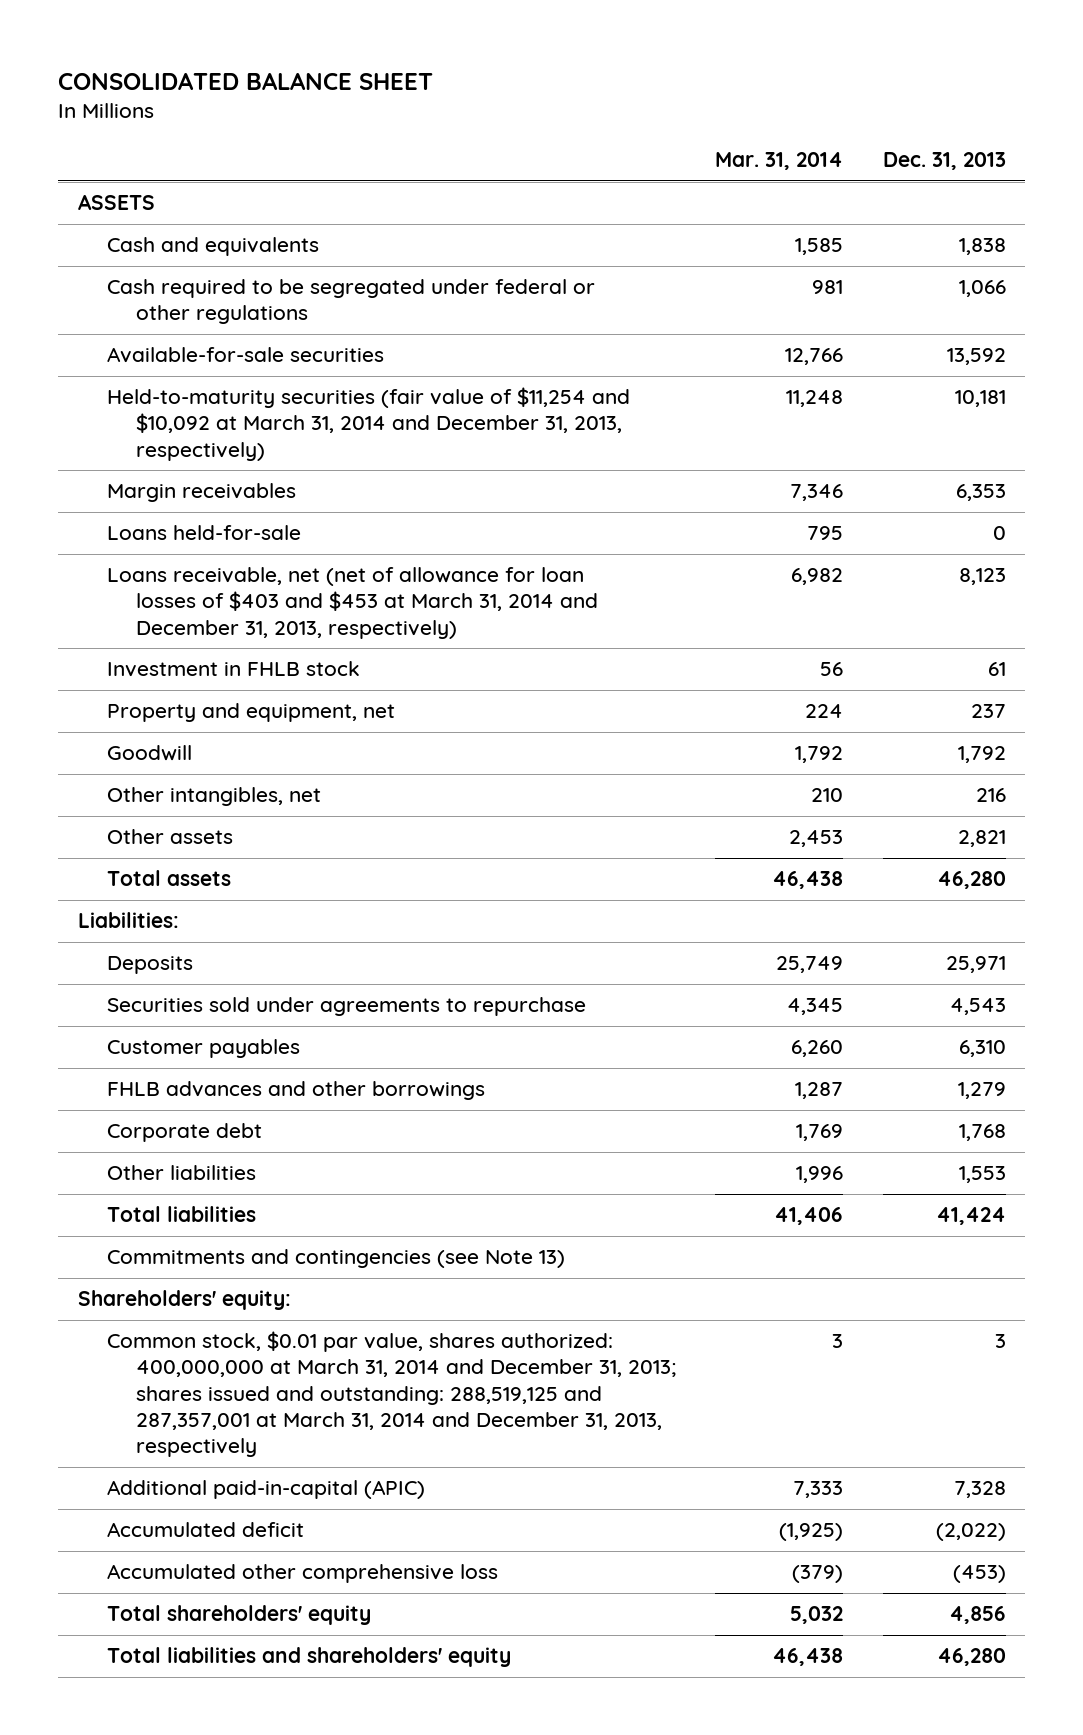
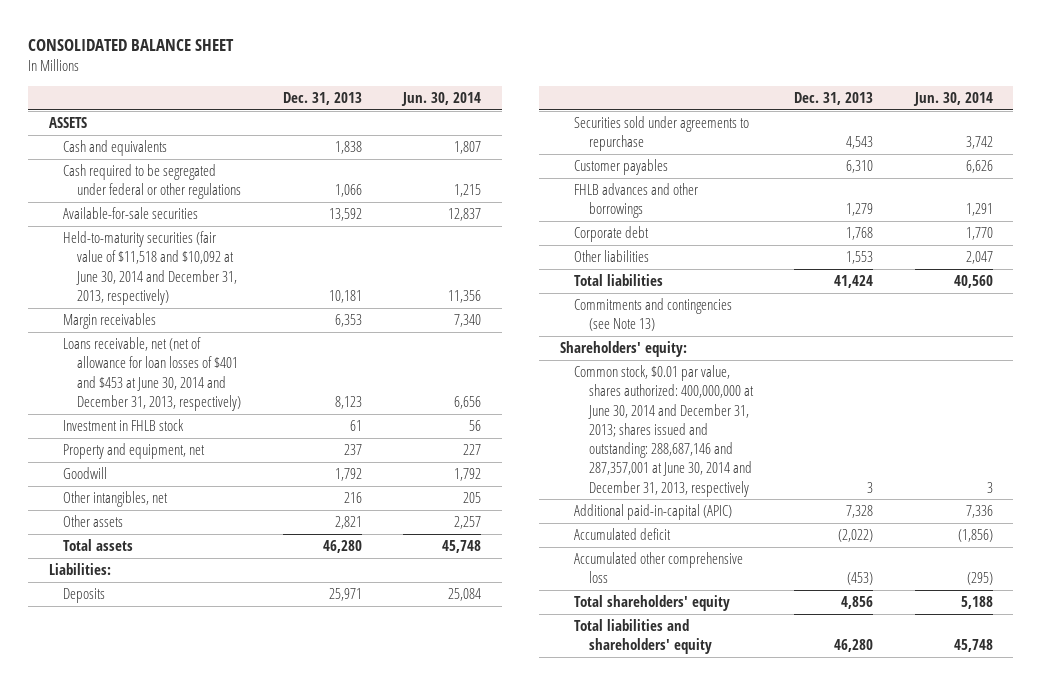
- | Mar. 31, 2014 | Dec. 31, 2013
+ | Dec. 31, 2013 | Jun. 30, 2014
- Held-to-maturity securities (fair value of $11,254 and $10,092 at March 31, 2014 and December 31, 2013, respectively) | 11,248 | 10,181
+ Held-to-maturity securities (fair value of $11,518 and $10,092 at June 30, 2014 and December 31, 2013, respectively) | 10,181 | 11,356
- Loans held-for-sale | 795 | 0
- Loans receivable, net (net of allowance for loan losses of $403 and $453 at March 31, 2014 and December 31, 2013, respectively) | 6,982 | 8,123
+ Loans receivable, net (net of allowance for loan losses of $401 and $453 at June 30, 2014 and December 31, 2013, respectively) | 8,123 | 6,656
- Common stock, $0.01 par value, shares authorized: 400,000,000 at March 31, 2014 and December 31, 2013; shares issued and outstanding: 288,519,125 and 287,357,001 at March 31, 2014 and December 31, 2013, respectively | 3 | 3
+ Common stock, $0.01 par value, shares authorized: 400,000,000 at June 30, 2014 and December 31, 2013; shares issued and outstanding: 288,687,146 and 287,357,001 at June 30, 2014 and December 31, 2013, respectively | 3 | 3

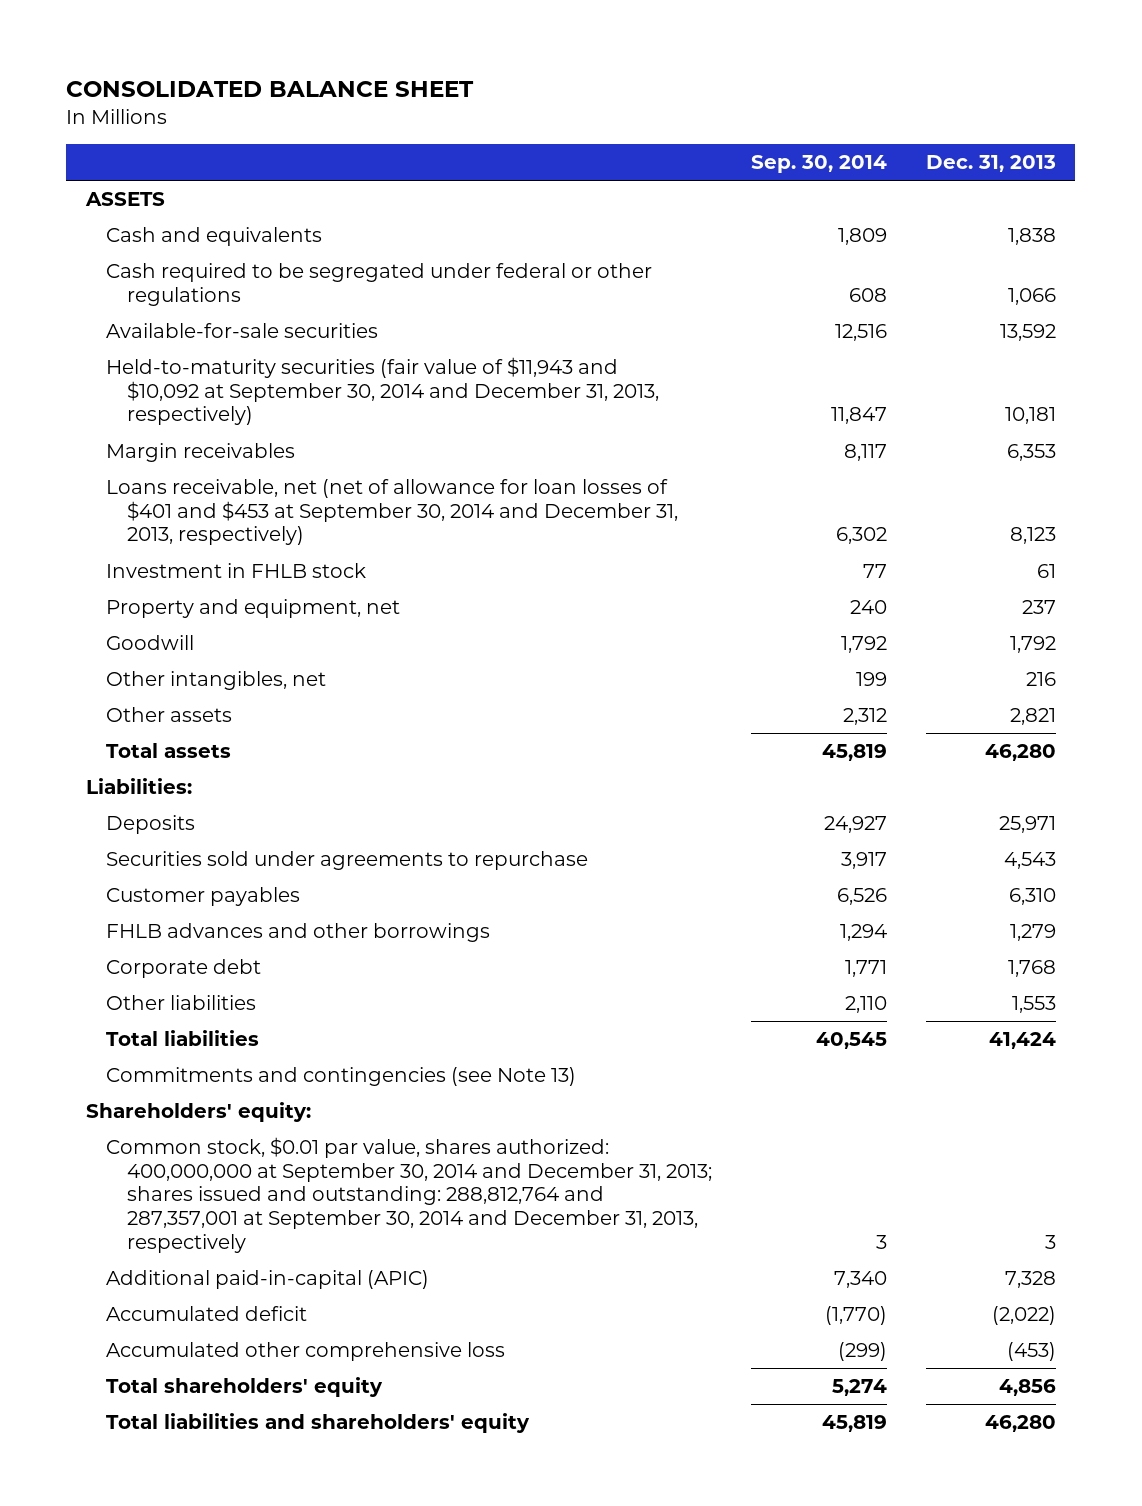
- | Dec. 31, 2013 | Jun. 30, 2014
+ | Sep. 30, 2014 | Dec. 31, 2013
- Held-to-maturity securities (fair value of $11,518 and $10,092 at June 30, 2014 and December 31, 2013, respectively) | 10,181 | 11,356
+ Held-to-maturity securities (fair value of $11,943 and $10,092 at September 30, 2014 and December 31, 2013, respectively) | 11,847 | 10,181
- Loans receivable, net (net of allowance for loan losses of $401 and $453 at June 30, 2014 and December 31, 2013, respectively) | 8,123 | 6,656
+ Loans receivable, net (net of allowance for loan losses of $401 and $453 at September 30, 2014 and December 31, 2013, respectively) | 6,302 | 8,123
- Common stock, $0.01 par value, shares authorized: 400,000,000 at June 30, 2014 and December 31, 2013; shares issued and outstanding: 288,687,146 and 287,357,001 at June 30, 2014 and December 31, 2013, respectively | 3 | 3
+ Common stock, $0.01 par value, shares authorized: 400,000,000 at September 30, 2014 and December 31, 2013; shares issued and outstanding: 288,812,764 and 287,357,001 at September 30, 2014 and December 31, 2013, respectively | 3 | 3

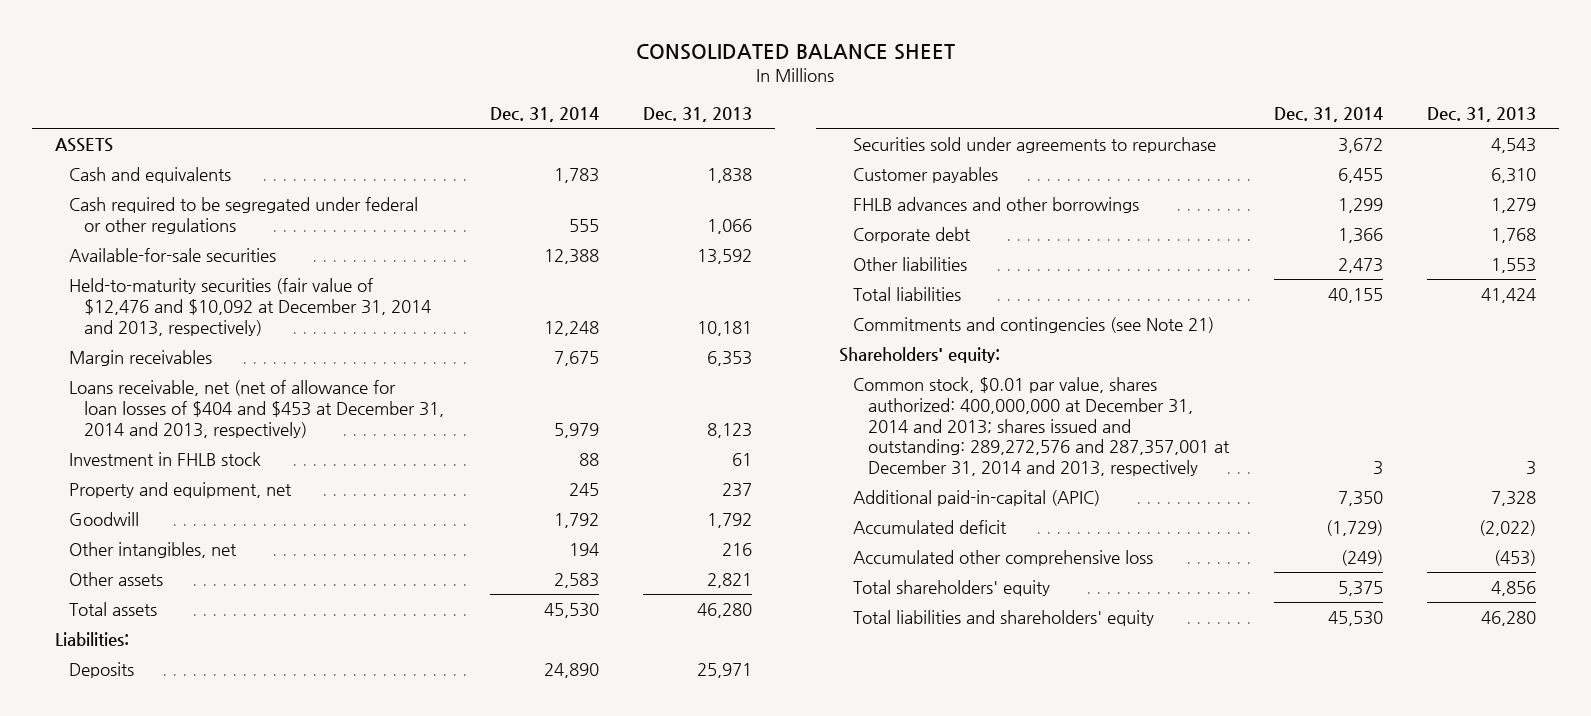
- | Sep. 30, 2014 | Dec. 31, 2013
+ | Dec. 31, 2014 | Dec. 31, 2013
- Held-to-maturity securities (fair value of $11,943 and $10,092 at September 30, 2014 and December 31, 2013, respectively) | 11,847 | 10,181
+ Held-to-maturity securities (fair value of $12,476 and $10,092 at December 31, 2014 and 2013, respectively) | 12,248 | 10,181
- Loans receivable, net (net of allowance for loan losses of $401 and $453 at September 30, 2014 and December 31, 2013, respectively) | 6,302 | 8,123
+ Loans receivable, net (net of allowance for loan losses of $404 and $453 at December 31, 2014 and 2013, respectively) | 5,979 | 8,123
- Commitments and contingencies (see Note 13)
+ Commitments and contingencies (see Note 21)
- Common stock, $0.01 par value, shares authorized: 400,000,000 at September 30, 2014 and December 31, 2013; shares issued and outstanding: 288,812,764 and 287,357,001 at September 30, 2014 and December 31, 2013, respectively | 3 | 3
+ Common stock, $0.01 par value, shares authorized: 400,000,000 at December 31, 2014 and 2013; shares issued and outstanding: 289,272,576 and 287,357,001 at December 31, 2014 and 2013, respectively | 3 | 3

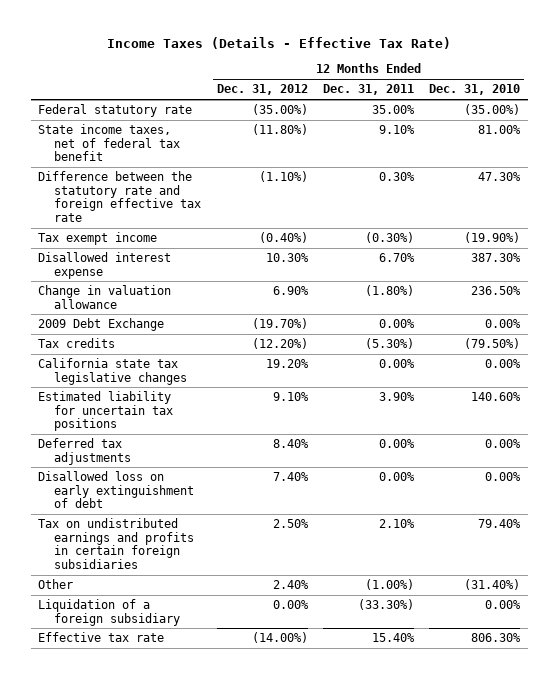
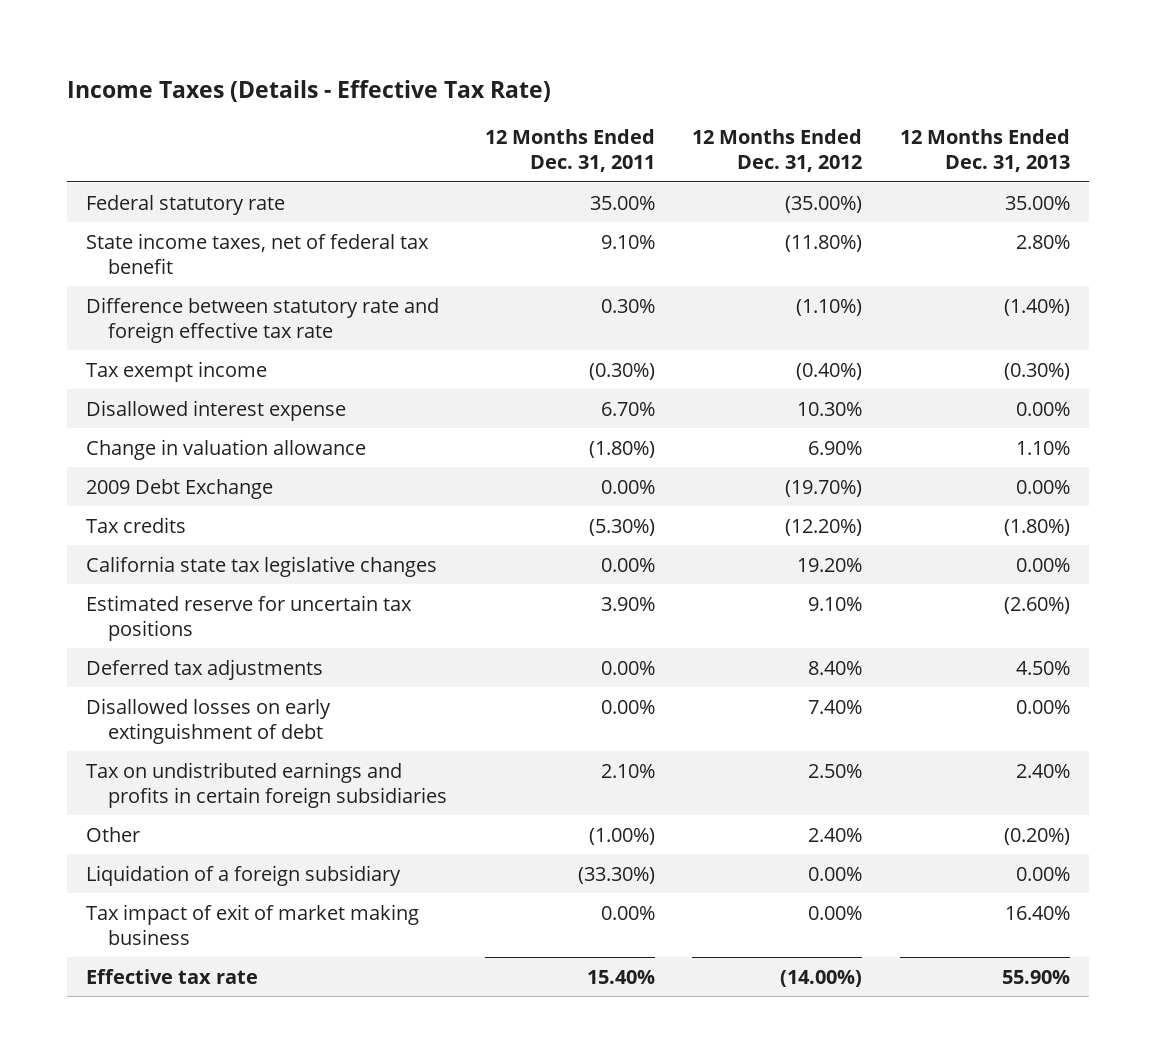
- | 12 Months Ended Dec. 31, 2012 | 12 Months Ended Dec. 31, 2011 | 12 Months Ended Dec. 31, 2010
+ | 12 Months Ended Dec. 31, 2011 | 12 Months Ended Dec. 31, 2012 | 12 Months Ended Dec. 31, 2013
- Difference between the statutory rate and foreign effective tax rate | (1.10%) | 0.30% | 47.30%
+ Difference between statutory rate and foreign effective tax rate | 0.30% | (1.10%) | (1.40%)
- Estimated liability for uncertain tax positions | 9.10% | 3.90% | 140.60%
+ Estimated reserve for uncertain tax positions | 3.90% | 9.10% | (2.60%)
- Disallowed loss on early extinguishment of debt | 7.40% | 0.00% | 0.00%
+ Disallowed losses on early extinguishment of debt | 0.00% | 7.40% | 0.00%
+ Tax impact of exit of market making business | 0.00% | 0.00% | 16.40%

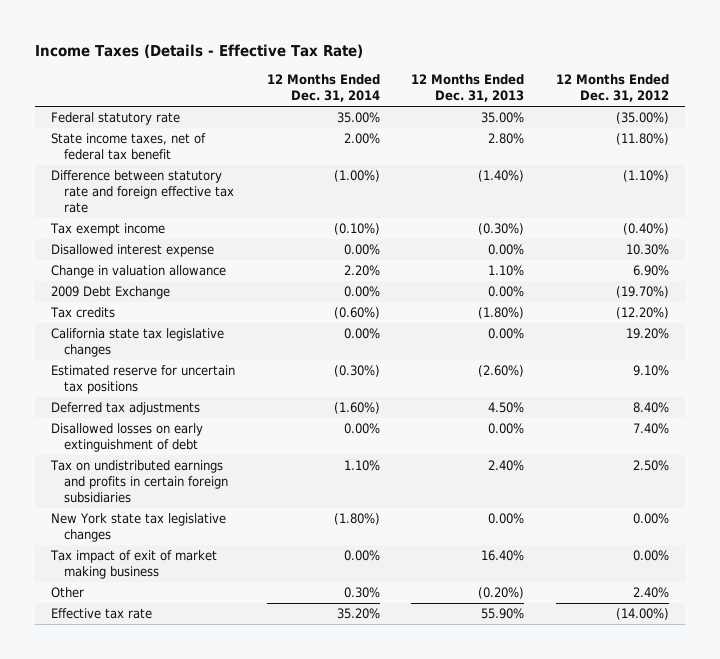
- | 12 Months Ended Dec. 31, 2011 | 12 Months Ended Dec. 31, 2012 | 12 Months Ended Dec. 31, 2013
+ | 12 Months Ended Dec. 31, 2014 | 12 Months Ended Dec. 31, 2013 | 12 Months Ended Dec. 31, 2012
- Liquidation of a foreign subsidiary | (33.30%) | 0.00% | 0.00%
+ New York state tax legislative changes | (1.80%) | 0.00% | 0.00%
moved down: Other | 0.30% | (0.20%) | 2.40%

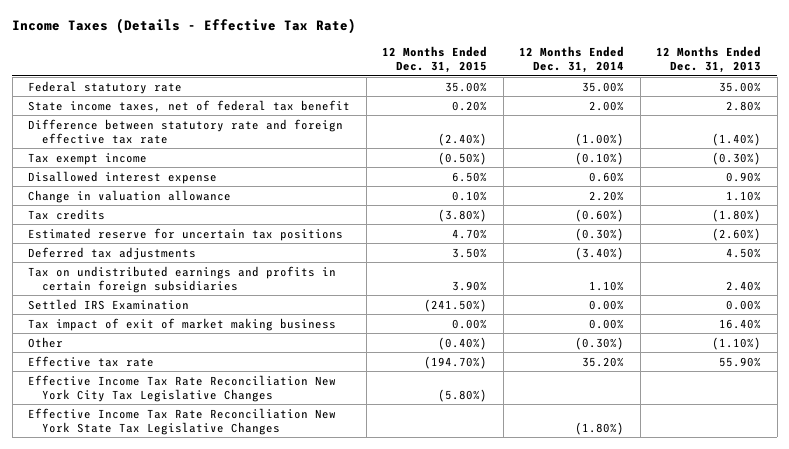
- | 12 Months Ended Dec. 31, 2014 | 12 Months Ended Dec. 31, 2013 | 12 Months Ended Dec. 31, 2012
+ | 12 Months Ended Dec. 31, 2015 | 12 Months Ended Dec. 31, 2014 | 12 Months Ended Dec. 31, 2013
- Disallowed interest expense | 0.00% | 0.00% | 10.30%
+ Disallowed interest expense | 6.50% | 0.60% | 0.90%
- 2009 Debt Exchange | 0.00% | 0.00% | (19.70%)
- California state tax legislative changes | 0.00% | 0.00% | 19.20%
- Deferred tax adjustments | (1.60%) | 4.50% | 8.40%
- Disallowed losses on early extinguishment of debt | 0.00% | 0.00% | 7.40%
+ Deferred tax adjustments | 3.50% | (3.40%) | 4.50%
- New York state tax legislative changes | (1.80%) | 0.00% | 0.00%
+ Settled IRS Examination | (241.50%) | 0.00% | 0.00%
- Other | 0.30% | (0.20%) | 2.40%
+ Other | (0.40%) | (0.30%) | (1.10%)
+ Effective Income Tax Rate Reconciliation New York City Tax Legislative Changes | (5.80%) | |
+ Effective Income Tax Rate Reconciliation New York State Tax Legislative Changes | | (1.80%) |

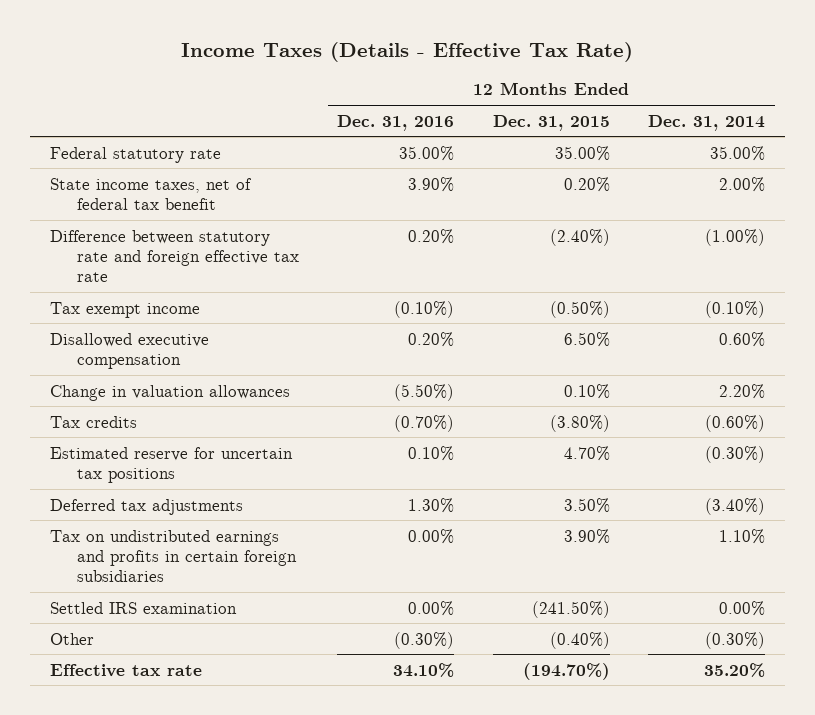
- | 12 Months Ended Dec. 31, 2015 | 12 Months Ended Dec. 31, 2014 | 12 Months Ended Dec. 31, 2013
+ | 12 Months Ended Dec. 31, 2016 | 12 Months Ended Dec. 31, 2015 | 12 Months Ended Dec. 31, 2014
- Disallowed interest expense | 6.50% | 0.60% | 0.90%
- Change in valuation allowance | 0.10% | 2.20% | 1.10%
+ Disallowed executive compensation | 0.20% | 6.50% | 0.60%
+ Change in valuation allowances | (5.50%) | 0.10% | 2.20%
- Settled IRS Examination | (241.50%) | 0.00% | 0.00%
- Tax impact of exit of market making business | 0.00% | 0.00% | 16.40%
+ Settled IRS examination | 0.00% | (241.50%) | 0.00%
- Effective Income Tax Rate Reconciliation New York City Tax Legislative Changes | (5.80%) | |
- Effective Income Tax Rate Reconciliation New York State Tax Legislative Changes | | (1.80%) |

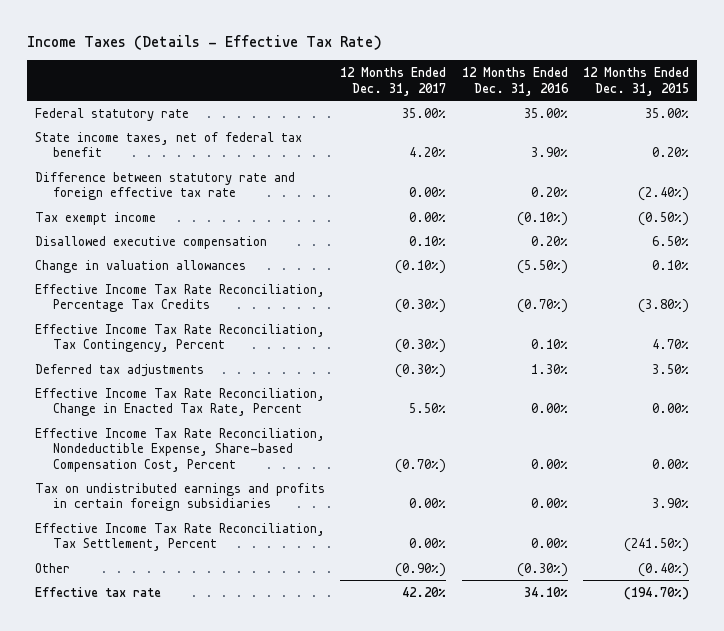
- | 12 Months Ended Dec. 31, 2016 | 12 Months Ended Dec. 31, 2015 | 12 Months Ended Dec. 31, 2014
+ | 12 Months Ended Dec. 31, 2017 | 12 Months Ended Dec. 31, 2016 | 12 Months Ended Dec. 31, 2015
- Tax credits | (0.70%) | (3.80%) | (0.60%)
- Estimated reserve for uncertain tax positions | 0.10% | 4.70% | (0.30%)
+ Effective Income Tax Rate Reconciliation, Percentage Tax Credits | (0.30%) | (0.70%) | (3.80%)
+ Effective Income Tax Rate Reconciliation, Tax Contingency, Percent | (0.30%) | 0.10% | 4.70%
+ Effective Income Tax Rate Reconciliation, Change in Enacted Tax Rate, Percent | 5.50% | 0.00% | 0.00%
+ Effective Income Tax Rate Reconciliation, Nondeductible Expense, Share-based Compensation Cost, Percent | (0.70%) | 0.00% | 0.00%
- Settled IRS examination | 0.00% | (241.50%) | 0.00%
+ Effective Income Tax Rate Reconciliation, Tax Settlement, Percent | 0.00% | 0.00% | (241.50%)

